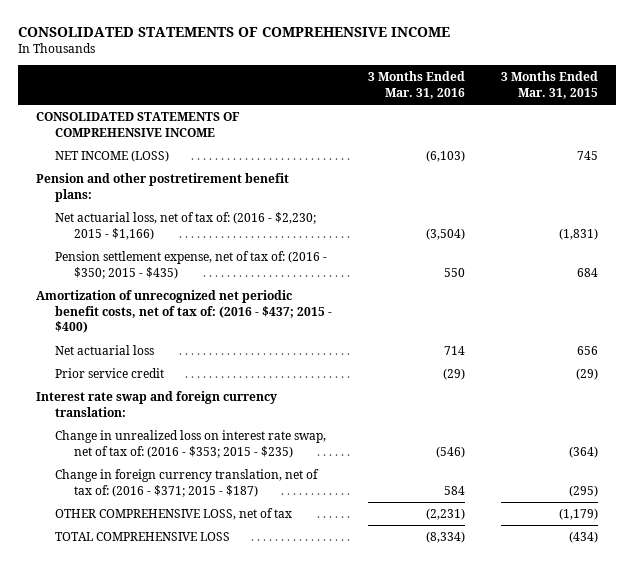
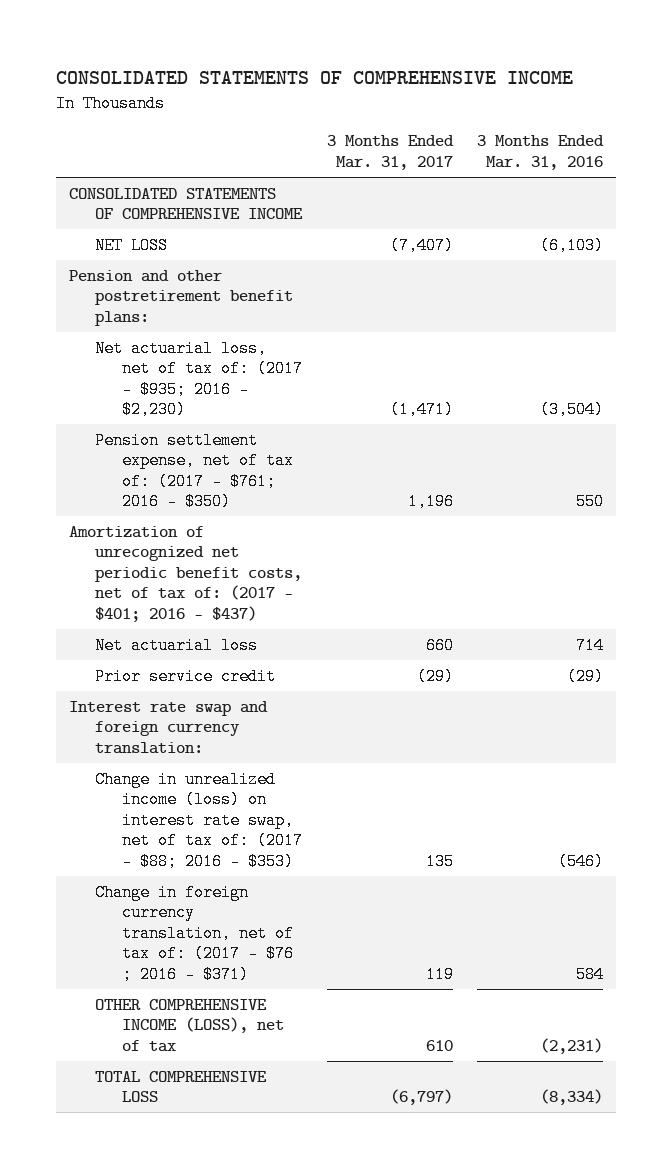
- | 3 Months Ended Mar. 31, 2016 | 3 Months Ended Mar. 31, 2015
+ | 3 Months Ended Mar. 31, 2017 | 3 Months Ended Mar. 31, 2016
- NET INCOME (LOSS) | (6,103) | 745
+ NET LOSS | (7,407) | (6,103)
- Net actuarial loss, net of tax of: (2016 - $2,230; 2015 - $1,166) | (3,504) | (1,831)
- Pension settlement expense, net of tax of: (2016 - $350; 2015 - $435) | 550 | 684
- Amortization of unrecognized net periodic benefit costs, net of tax of: (2016 - $437; 2015 - $400)
+ Net actuarial loss, net of tax of: (2017 - $935; 2016 - $2,230) | (1,471) | (3,504)
+ Pension settlement expense, net of tax of: (2017 - $761; 2016 - $350) | 1,196 | 550
+ Amortization of unrecognized net periodic benefit costs, net of tax of: (2017 - $401; 2016 - $437)
- Change in unrealized loss on interest rate swap, net of tax of: (2016 - $353; 2015 - $235) | (546) | (364)
- Change in foreign currency translation, net of tax of: (2016 - $371; 2015 - $187) | 584 | (295)
- OTHER COMPREHENSIVE LOSS, net of tax | (2,231) | (1,179)
+ Change in unrealized income (loss) on interest rate swap, net of tax of: (2017 - $88; 2016 - $353) | 135 | (546)
+ Change in foreign currency translation, net of tax of: (2017 - $76 ; 2016 - $371) | 119 | 584
+ OTHER COMPREHENSIVE INCOME (LOSS), net of tax | 610 | (2,231)

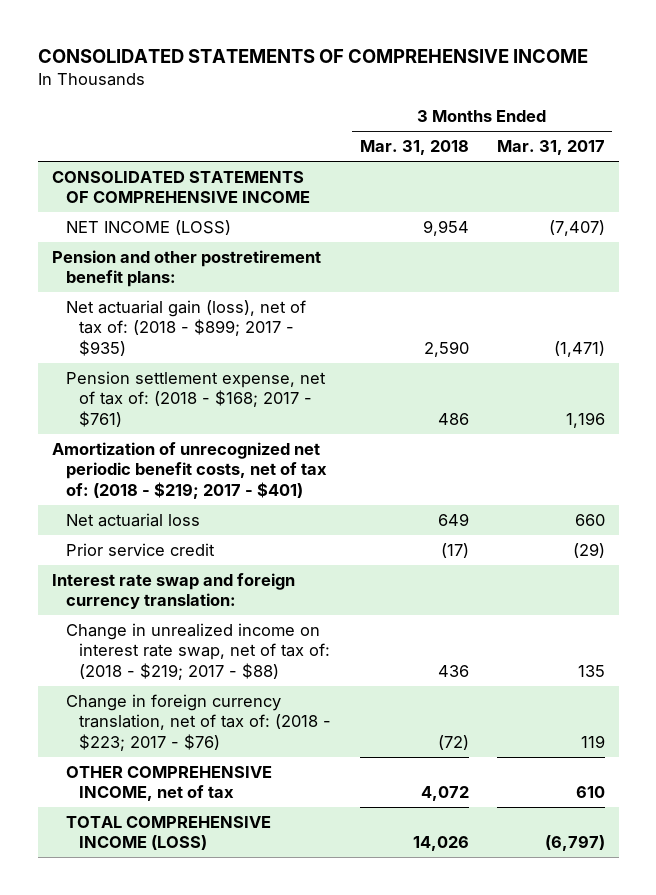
- | 3 Months Ended Mar. 31, 2017 | 3 Months Ended Mar. 31, 2016
+ | 3 Months Ended Mar. 31, 2018 | 3 Months Ended Mar. 31, 2017
- NET LOSS | (7,407) | (6,103)
+ NET INCOME (LOSS) | 9,954 | (7,407)
- Net actuarial loss, net of tax of: (2017 - $935; 2016 - $2,230) | (1,471) | (3,504)
- Pension settlement expense, net of tax of: (2017 - $761; 2016 - $350) | 1,196 | 550
- Amortization of unrecognized net periodic benefit costs, net of tax of: (2017 - $401; 2016 - $437)
+ Net actuarial gain (loss), net of tax of: (2018 - $899; 2017 - $935) | 2,590 | (1,471)
+ Pension settlement expense, net of tax of: (2018 - $168; 2017 - $761) | 486 | 1,196
+ Amortization of unrecognized net periodic benefit costs, net of tax of: (2018 - $219; 2017 - $401)
- Change in unrealized income (loss) on interest rate swap, net of tax of: (2017 - $88; 2016 - $353) | 135 | (546)
- Change in foreign currency translation, net of tax of: (2017 - $76 ; 2016 - $371) | 119 | 584
- OTHER COMPREHENSIVE INCOME (LOSS), net of tax | 610 | (2,231)
- TOTAL COMPREHENSIVE LOSS | (6,797) | (8,334)
+ Change in unrealized income on interest rate swap, net of tax of: (2018 - $219; 2017 - $88) | 436 | 135
+ Change in foreign currency translation, net of tax of: (2018 - $223; 2017 - $76) | (72) | 119
+ OTHER COMPREHENSIVE INCOME, net of tax | 4,072 | 610
+ TOTAL COMPREHENSIVE INCOME (LOSS) | 14,026 | (6,797)

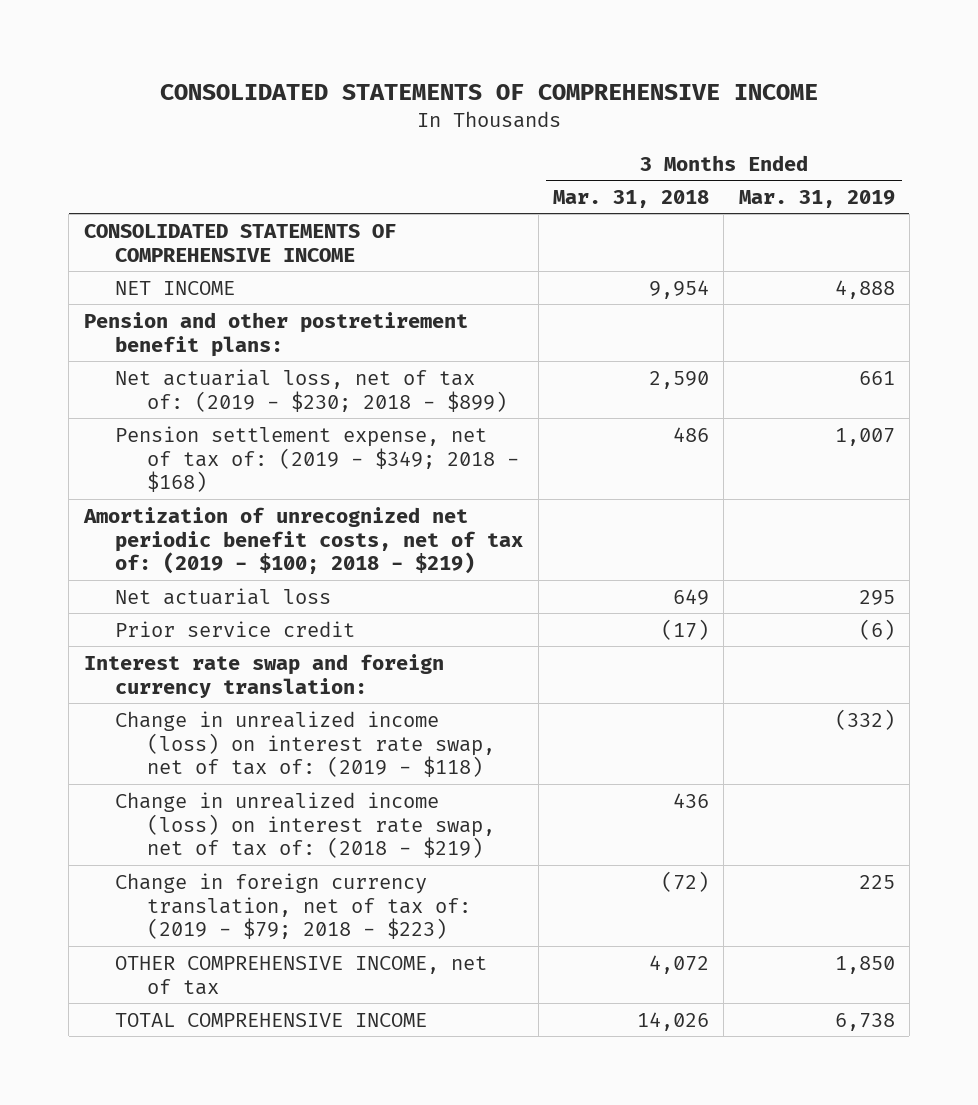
- | 3 Months Ended Mar. 31, 2018 | 3 Months Ended Mar. 31, 2017
+ | 3 Months Ended Mar. 31, 2018 | 3 Months Ended Mar. 31, 2019
- NET INCOME (LOSS) | 9,954 | (7,407)
+ NET INCOME | 9,954 | 4,888
- Net actuarial gain (loss), net of tax of: (2018 - $899; 2017 - $935) | 2,590 | (1,471)
- Pension settlement expense, net of tax of: (2018 - $168; 2017 - $761) | 486 | 1,196
- Amortization of unrecognized net periodic benefit costs, net of tax of: (2018 - $219; 2017 - $401)
+ Net actuarial loss, net of tax of: (2019 - $230; 2018 - $899) | 2,590 | 661
+ Pension settlement expense, net of tax of: (2019 - $349; 2018 - $168) | 486 | 1,007
+ Amortization of unrecognized net periodic benefit costs, net of tax of: (2019 - $100; 2018 - $219)
- Change in unrealized income on interest rate swap, net of tax of: (2018 - $219; 2017 - $88) | 436 | 135
- Change in foreign currency translation, net of tax of: (2018 - $223; 2017 - $76) | (72) | 119
+ Change in unrealized income (loss) on interest rate swap, net of tax of: (2019 - $118) | | (332)
+ Change in unrealized income (loss) on interest rate swap, net of tax of: (2018 - $219) | 436 |
+ Change in foreign currency translation, net of tax of: (2019 - $79; 2018 - $223) | (72) | 225
- TOTAL COMPREHENSIVE INCOME (LOSS) | 14,026 | (6,797)
+ TOTAL COMPREHENSIVE INCOME | 14,026 | 6,738

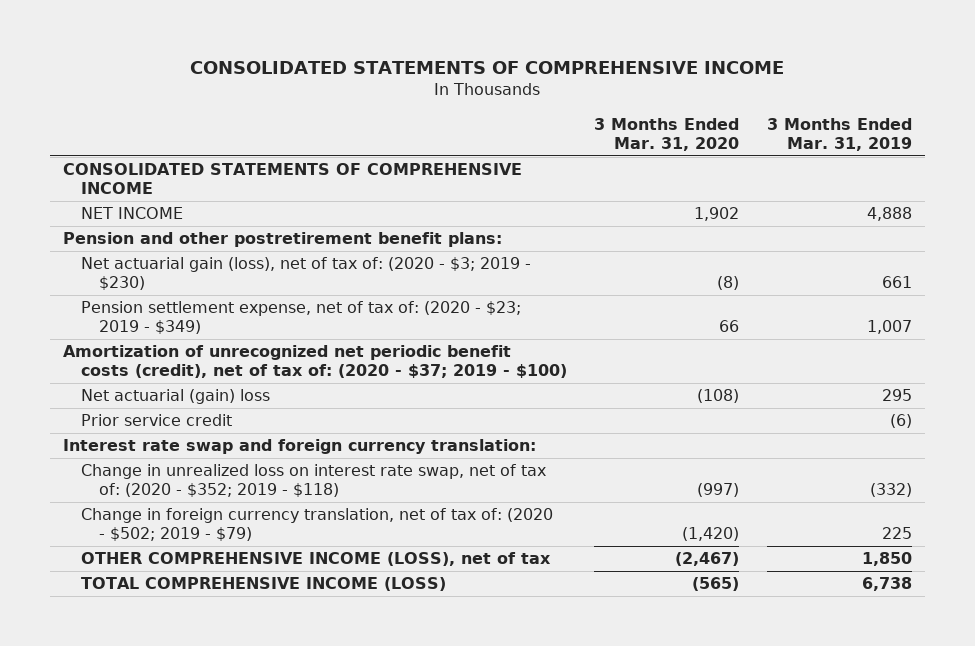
- | 3 Months Ended Mar. 31, 2018 | 3 Months Ended Mar. 31, 2019
+ | 3 Months Ended Mar. 31, 2020 | 3 Months Ended Mar. 31, 2019
- Net actuarial loss, net of tax of: (2019 - $230; 2018 - $899) | 2,590 | 661
- Pension settlement expense, net of tax of: (2019 - $349; 2018 - $168) | 486 | 1,007
- Amortization of unrecognized net periodic benefit costs, net of tax of: (2019 - $100; 2018 - $219)
- Net actuarial loss | 649 | 295
+ Net actuarial gain (loss), net of tax of: (2020 - $3; 2019 - $230) | (8) | 661
+ Pension settlement expense, net of tax of: (2020 - $23; 2019 - $349) | 66 | 1,007
+ Amortization of unrecognized net periodic benefit costs (credit), net of tax of: (2020 - $37; 2019 - $100)
+ Net actuarial (gain) loss | (108) | 295
- Change in unrealized income (loss) on interest rate swap, net of tax of: (2019 - $118) | | (332)
- Change in unrealized income (loss) on interest rate swap, net of tax of: (2018 - $219) | 436 |
- Change in foreign currency translation, net of tax of: (2019 - $79; 2018 - $223) | (72) | 225
- OTHER COMPREHENSIVE INCOME, net of tax | 4,072 | 1,850
- TOTAL COMPREHENSIVE INCOME | 14,026 | 6,738
+ Change in unrealized loss on interest rate swap, net of tax of: (2020 - $352; 2019 - $118) | (997) | (332)
+ Change in foreign currency translation, net of tax of: (2020 - $502; 2019 - $79) | (1,420) | 225
+ OTHER COMPREHENSIVE INCOME (LOSS), net of tax | (2,467) | 1,850
+ TOTAL COMPREHENSIVE INCOME (LOSS) | (565) | 6,738

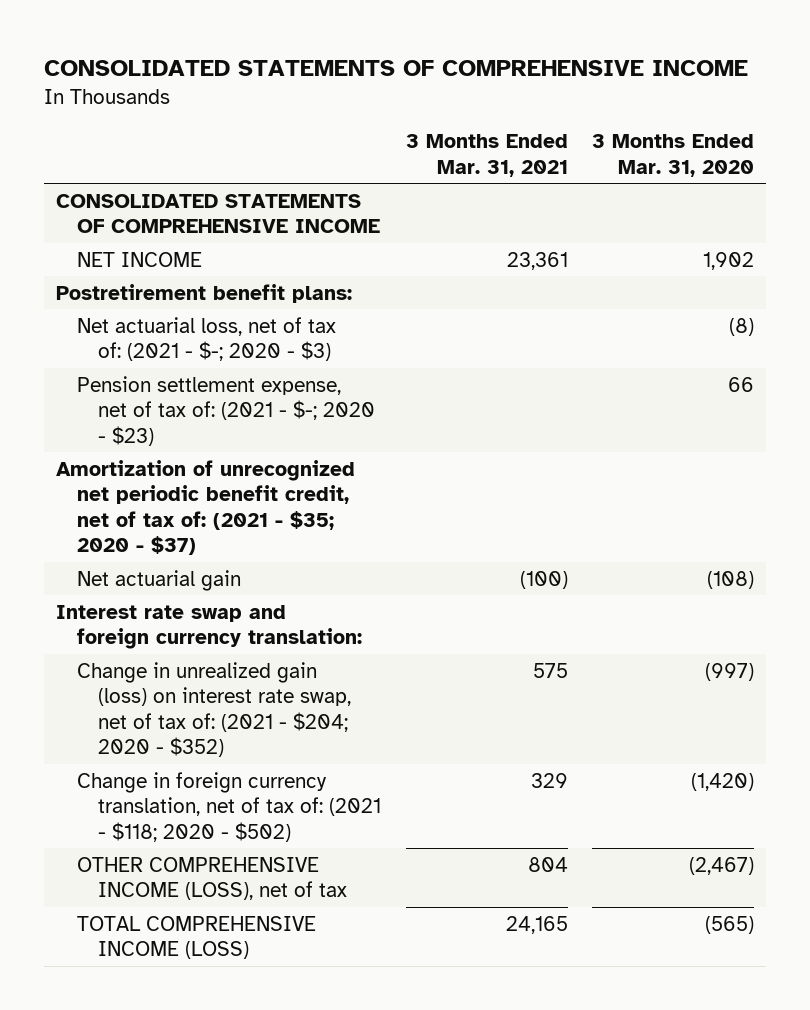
- | 3 Months Ended Mar. 31, 2020 | 3 Months Ended Mar. 31, 2019
+ | 3 Months Ended Mar. 31, 2021 | 3 Months Ended Mar. 31, 2020
- Pension and other postretirement benefit plans:
- Net actuarial gain (loss), net of tax of: (2020 - $3; 2019 - $230) | (8) | 661
- Pension settlement expense, net of tax of: (2020 - $23; 2019 - $349) | 66 | 1,007
- Amortization of unrecognized net periodic benefit costs (credit), net of tax of: (2020 - $37; 2019 - $100)
- Net actuarial (gain) loss | (108) | 295
- Prior service credit | | (6)
+ Postretirement benefit plans:
+ Net actuarial loss, net of tax of: (2021 - $-; 2020 - $3) | | (8)
+ Pension settlement expense, net of tax of: (2021 - $-; 2020 - $23) | | 66
+ Amortization of unrecognized net periodic benefit credit, net of tax of: (2021 - $35; 2020 - $37)
+ Net actuarial gain | (100) | (108)
- Change in unrealized loss on interest rate swap, net of tax of: (2020 - $352; 2019 - $118) | (997) | (332)
- Change in foreign currency translation, net of tax of: (2020 - $502; 2019 - $79) | (1,420) | 225
+ Change in unrealized gain (loss) on interest rate swap, net of tax of: (2021 - $204; 2020 - $352) | 575 | (997)
+ Change in foreign currency translation, net of tax of: (2021 - $118; 2020 - $502) | 329 | (1,420)

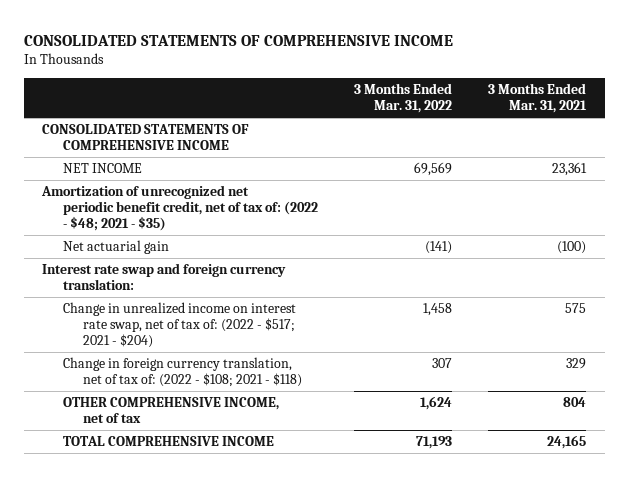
- | 3 Months Ended Mar. 31, 2021 | 3 Months Ended Mar. 31, 2020
+ | 3 Months Ended Mar. 31, 2022 | 3 Months Ended Mar. 31, 2021
- Postretirement benefit plans:
- Net actuarial loss, net of tax of: (2021 - $-; 2020 - $3) | | (8)
- Pension settlement expense, net of tax of: (2021 - $-; 2020 - $23) | | 66
- Amortization of unrecognized net periodic benefit credit, net of tax of: (2021 - $35; 2020 - $37)
+ Amortization of unrecognized net periodic benefit credit, net of tax of: (2022 - $48; 2021 - $35)
- Change in unrealized gain (loss) on interest rate swap, net of tax of: (2021 - $204; 2020 - $352) | 575 | (997)
- Change in foreign currency translation, net of tax of: (2021 - $118; 2020 - $502) | 329 | (1,420)
- OTHER COMPREHENSIVE INCOME (LOSS), net of tax | 804 | (2,467)
- TOTAL COMPREHENSIVE INCOME (LOSS) | 24,165 | (565)
+ Change in unrealized income on interest rate swap, net of tax of: (2022 - $517; 2021 - $204) | 1,458 | 575
+ Change in foreign currency translation, net of tax of: (2022 - $108; 2021 - $118) | 307 | 329
+ OTHER COMPREHENSIVE INCOME, net of tax | 1,624 | 804
+ TOTAL COMPREHENSIVE INCOME | 71,193 | 24,165

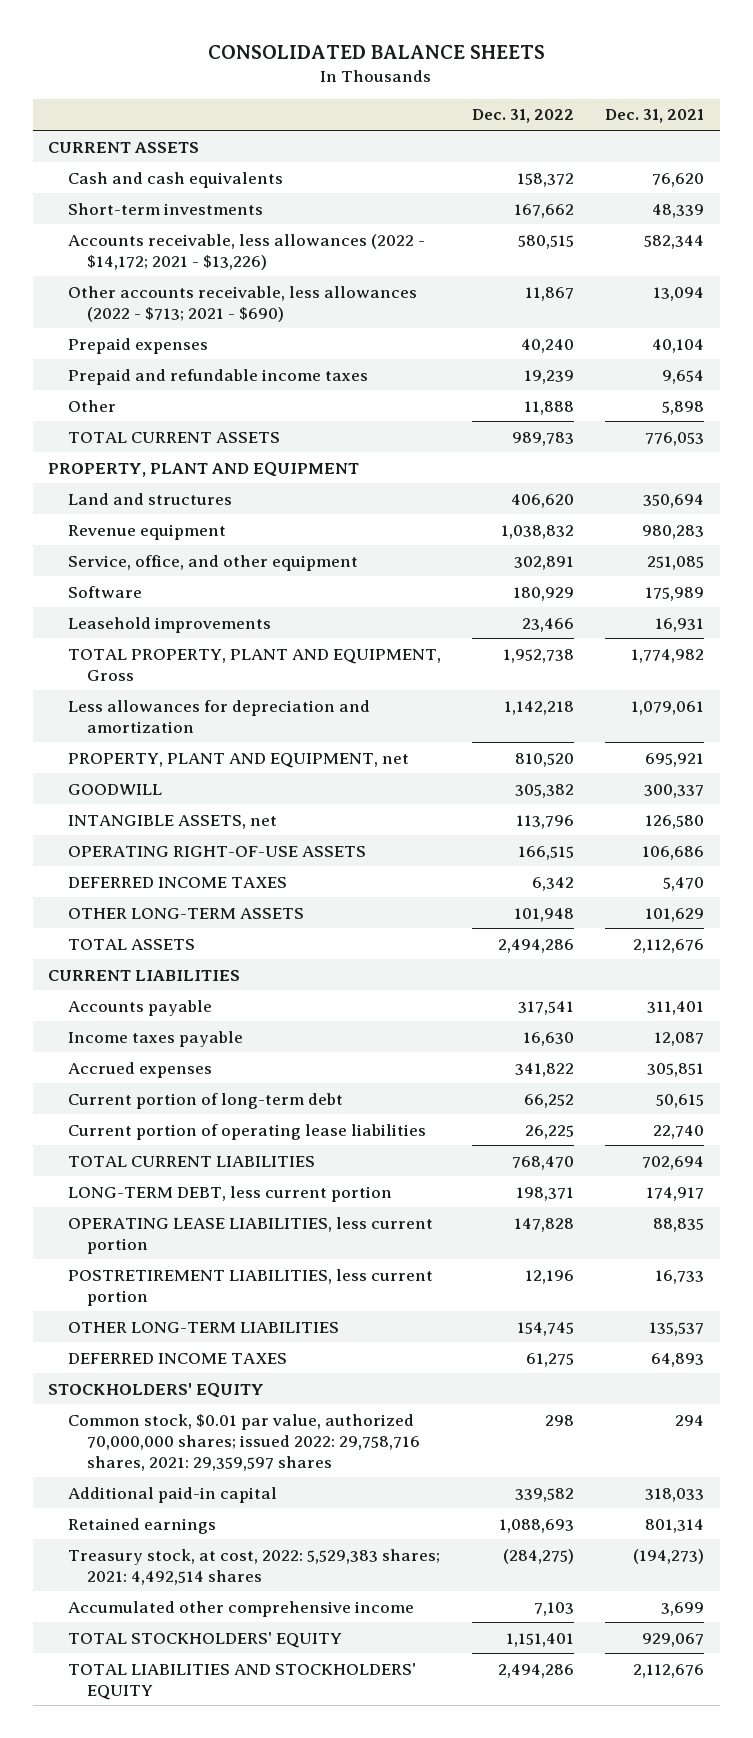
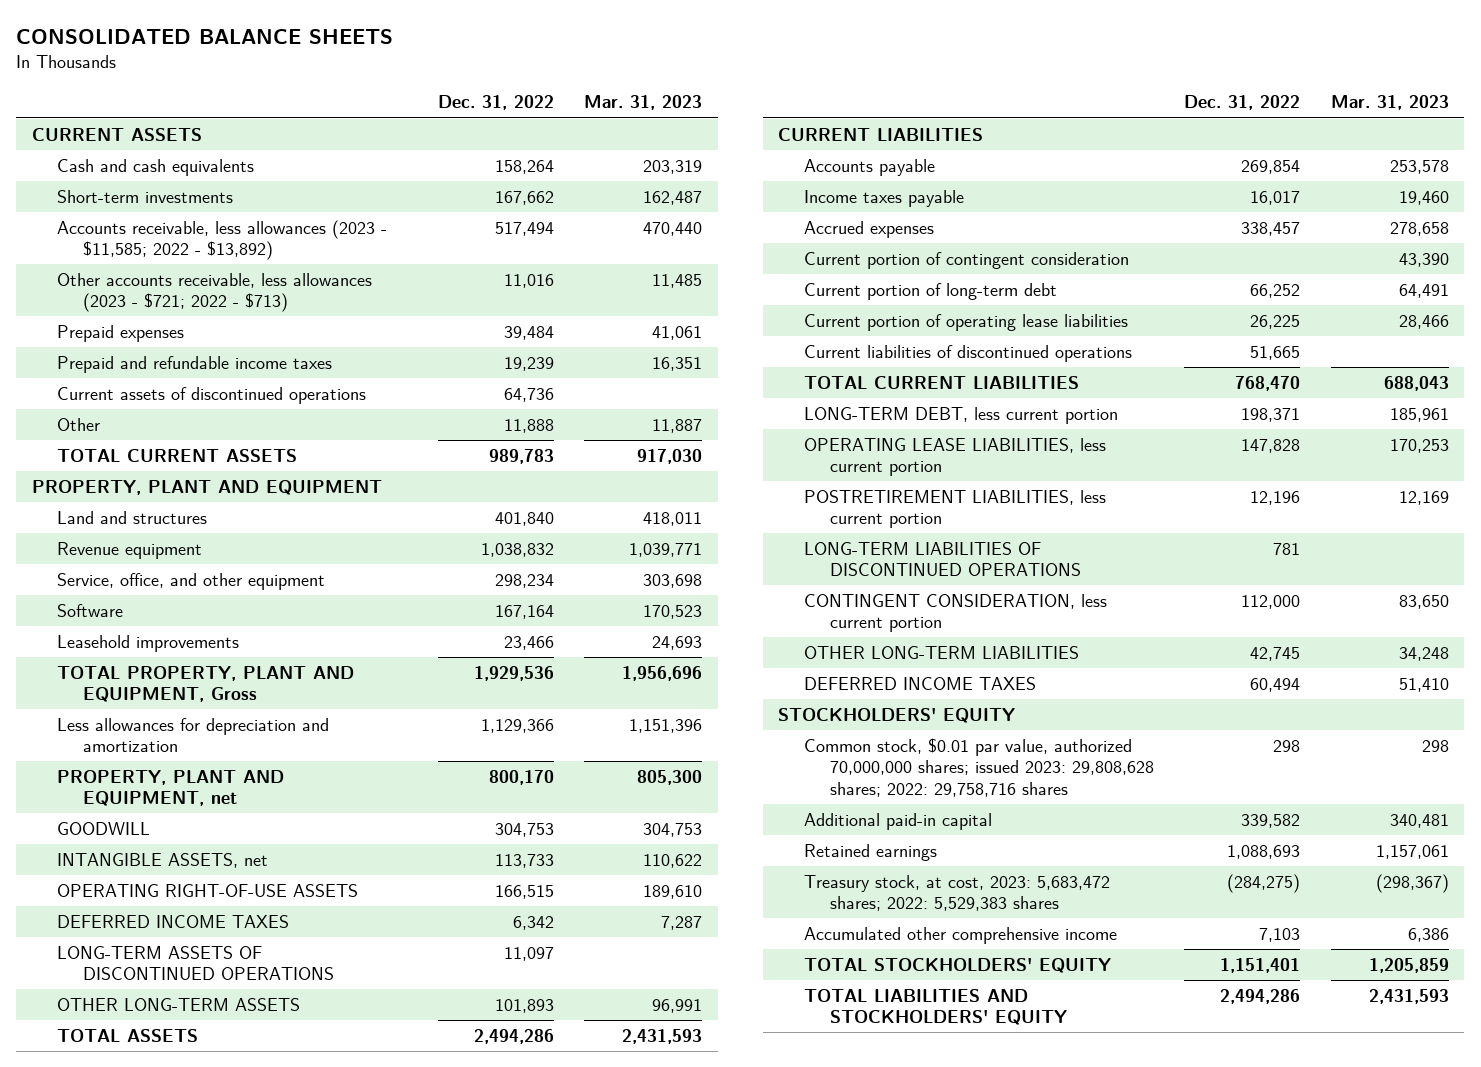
- | Dec. 31, 2022 | Dec. 31, 2021
+ | Dec. 31, 2022 | Mar. 31, 2023
- Cash and cash equivalents | 158,372 | 76,620
+ Cash and cash equivalents | 158,264 | 203,319
- Accounts receivable, less allowances (2022 - $14,172; 2021 - $13,226) | 580,515 | 582,344
- Other accounts receivable, less allowances (2022 - $713; 2021 - $690) | 11,867 | 13,094
- Prepaid expenses | 40,240 | 40,104
+ Accounts receivable, less allowances (2023 - $11,585; 2022 - $13,892) | 517,494 | 470,440
+ Other accounts receivable, less allowances (2023 - $721; 2022 - $713) | 11,016 | 11,485
+ Prepaid expenses | 39,484 | 41,061
+ Current assets of discontinued operations | 64,736 |
- Land and structures | 406,620 | 350,694
+ Land and structures | 401,840 | 418,011
- Service, office, and other equipment | 302,891 | 251,085
- Software | 180,929 | 175,989
+ Service, office, and other equipment | 298,234 | 303,698
+ Software | 167,164 | 170,523
- TOTAL PROPERTY, PLANT AND EQUIPMENT, Gross | 1,952,738 | 1,774,982
- Less allowances for depreciation and amortization | 1,142,218 | 1,079,061
- PROPERTY, PLANT AND EQUIPMENT, net | 810,520 | 695,921
- GOODWILL | 305,382 | 300,337
- INTANGIBLE ASSETS, net | 113,796 | 126,580
+ TOTAL PROPERTY, PLANT AND EQUIPMENT, Gross | 1,929,536 | 1,956,696
+ Less allowances for depreciation and amortization | 1,129,366 | 1,151,396
+ PROPERTY, PLANT AND EQUIPMENT, net | 800,170 | 805,300
+ GOODWILL | 304,753 | 304,753
+ INTANGIBLE ASSETS, net | 113,733 | 110,622
- OTHER LONG-TERM ASSETS | 101,948 | 101,629
+ LONG-TERM ASSETS OF DISCONTINUED OPERATIONS | 11,097 |
+ OTHER LONG-TERM ASSETS | 101,893 | 96,991
- Accounts payable | 317,541 | 311,401
- Income taxes payable | 16,630 | 12,087
- Accrued expenses | 341,822 | 305,851
+ Accounts payable | 269,854 | 253,578
+ Income taxes payable | 16,017 | 19,460
+ Accrued expenses | 338,457 | 278,658
+ Current portion of contingent consideration | | 43,390
+ Current liabilities of discontinued operations | 51,665 |
- OTHER LONG-TERM LIABILITIES | 154,745 | 135,537
- DEFERRED INCOME TAXES | 61,275 | 64,893
+ LONG-TERM LIABILITIES OF DISCONTINUED OPERATIONS | 781 |
+ CONTINGENT CONSIDERATION, less current portion | 112,000 | 83,650
+ OTHER LONG-TERM LIABILITIES | 42,745 | 34,248
+ DEFERRED INCOME TAXES | 60,494 | 51,410
- Common stock, $0.01 par value, authorized 70,000,000 shares; issued 2022: 29,758,716 shares, 2021: 29,359,597 shares | 298 | 294
+ Common stock, $0.01 par value, authorized 70,000,000 shares; issued 2023: 29,808,628 shares; 2022: 29,758,716 shares | 298 | 298
- Treasury stock, at cost, 2022: 5,529,383 shares; 2021: 4,492,514 shares | (284,275) | (194,273)
+ Treasury stock, at cost, 2023: 5,683,472 shares; 2022: 5,529,383 shares | (284,275) | (298,367)

